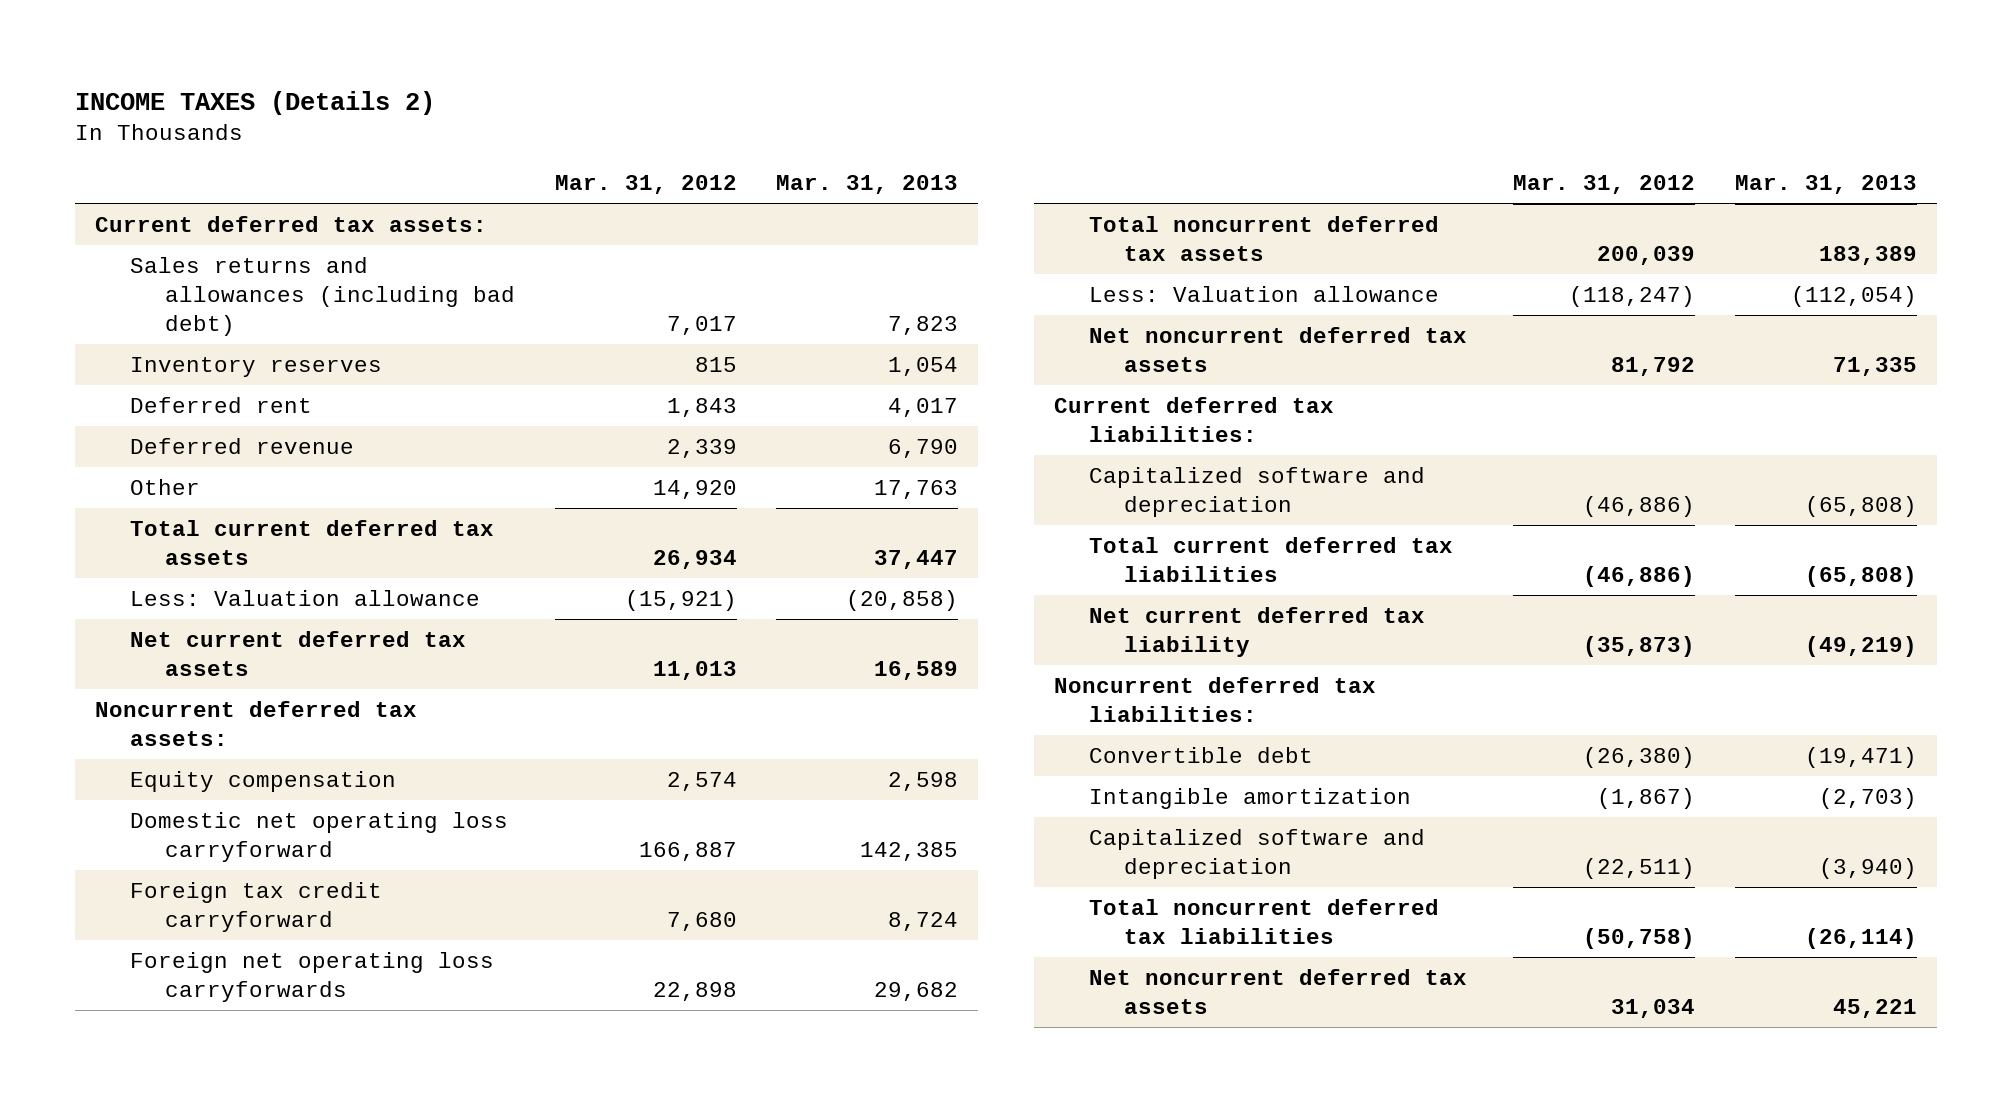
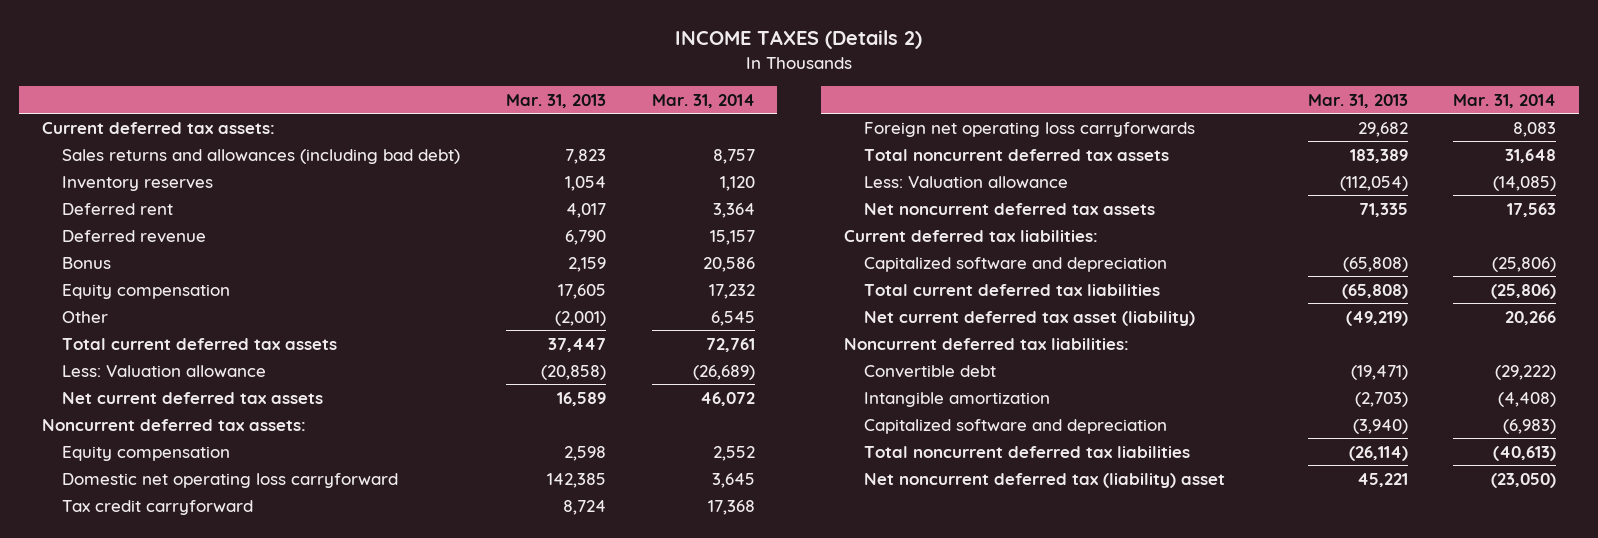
- | Mar. 31, 2012 | Mar. 31, 2013
+ | Mar. 31, 2013 | Mar. 31, 2014
- Other | 14,920 | 17,763
+ Bonus | 2,159 | 20,586
+ Equity compensation | 17,605 | 17,232
+ Other | (2,001) | 6,545
- Foreign tax credit carryforward | 7,680 | 8,724
+ Tax credit carryforward | 8,724 | 17,368
- Net current deferred tax liability | (35,873) | (49,219)
+ Net current deferred tax asset (liability) | (49,219) | 20,266
- Net noncurrent deferred tax assets | 31,034 | 45,221
+ Net noncurrent deferred tax (liability) asset | 45,221 | (23,050)

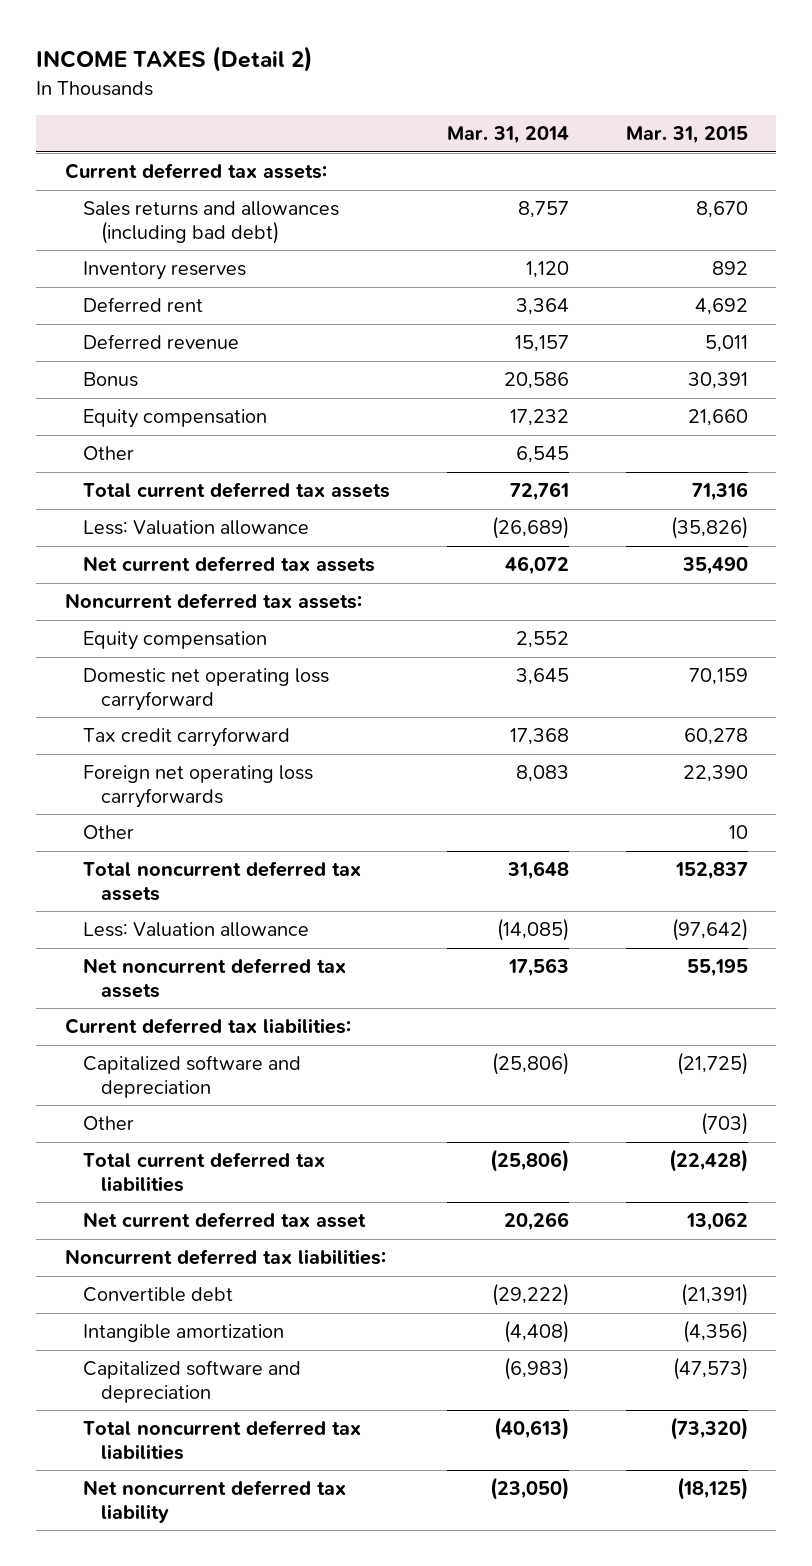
- INCOME TAXES (Details 2)
+ INCOME TAXES (Detail 2)
- | Mar. 31, 2013 | Mar. 31, 2014
+ | Mar. 31, 2014 | Mar. 31, 2015
+ Other | | 10
+ Other | | (703)
- Net current deferred tax asset (liability) | (49,219) | 20,266
+ Net current deferred tax asset | 20,266 | 13,062
- Net noncurrent deferred tax (liability) asset | 45,221 | (23,050)
+ Net noncurrent deferred tax liability | (23,050) | (18,125)

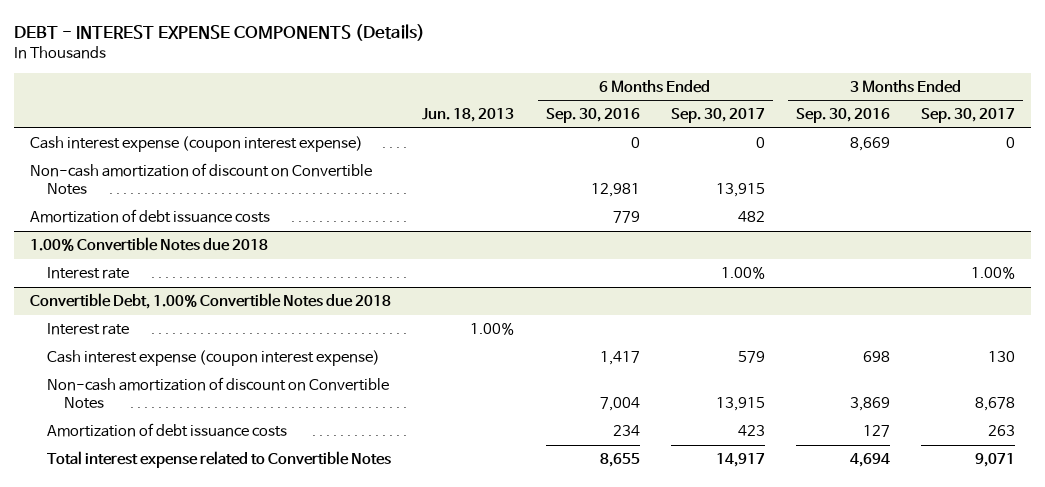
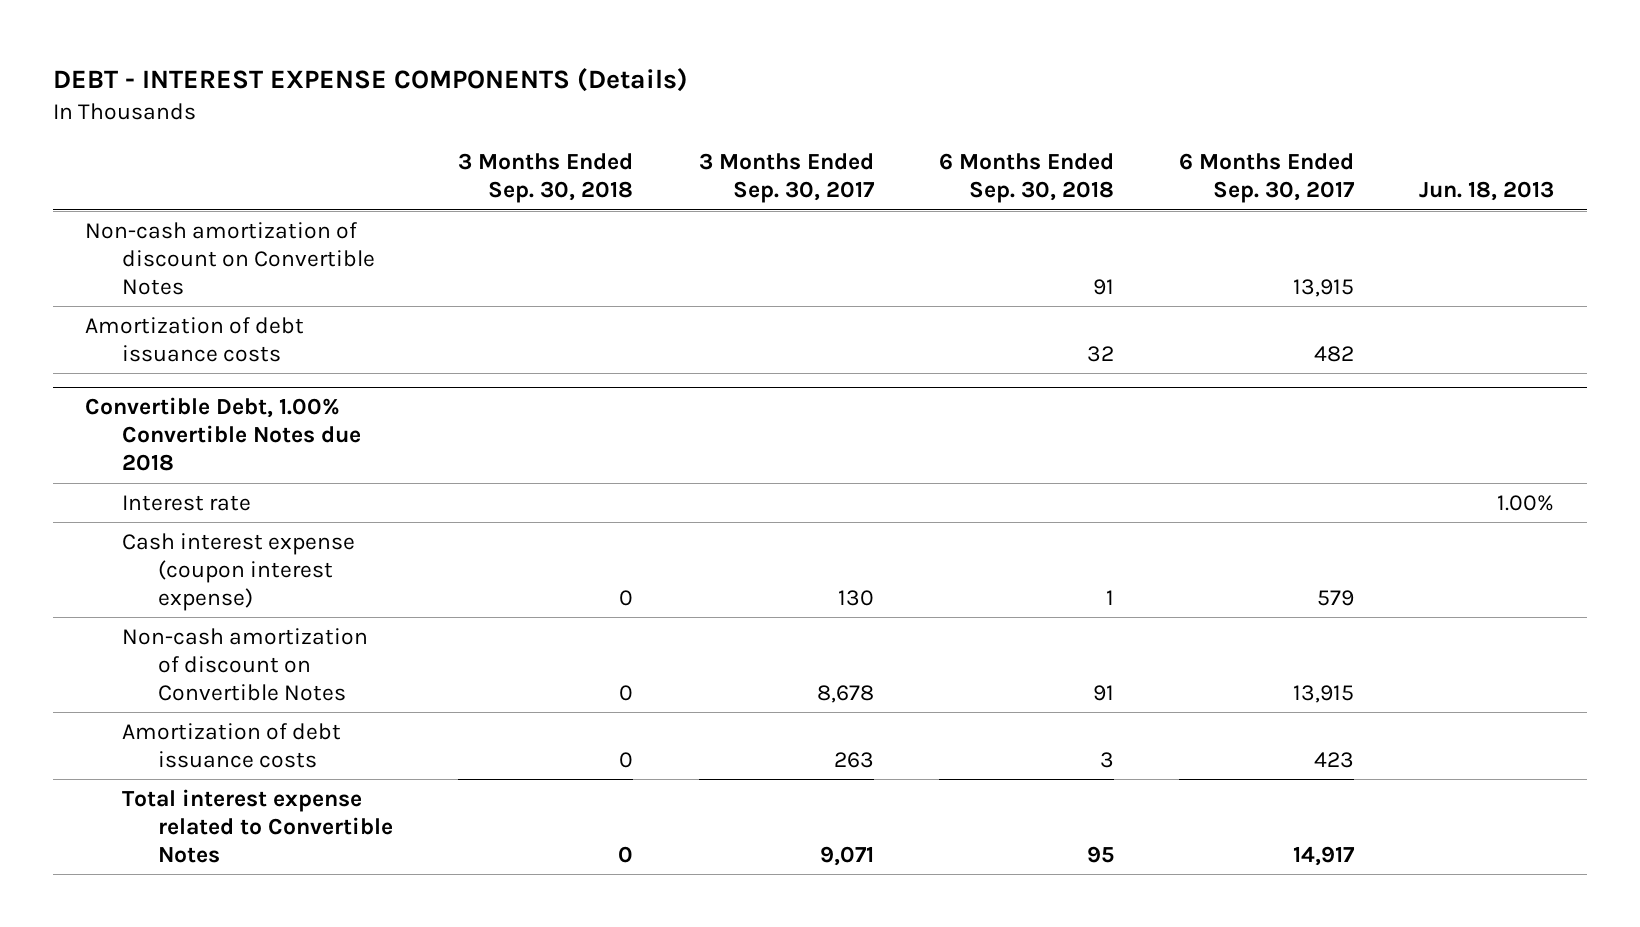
- | Jun. 18, 2013 | 6 Months Ended Sep. 30, 2016 | 6 Months Ended Sep. 30, 2017 | 3 Months Ended Sep. 30, 2016 | 3 Months Ended Sep. 30, 2017
+ | 3 Months Ended Sep. 30, 2018 | 3 Months Ended Sep. 30, 2017 | 6 Months Ended Sep. 30, 2018 | 6 Months Ended Sep. 30, 2017 | Jun. 18, 2013
- Cash interest expense (coupon interest expense) | | 0 | 0 | 8,669 | 0
- 1.00% Convertible Notes due 2018
- Interest rate | | | 1.00% | | 1.00%

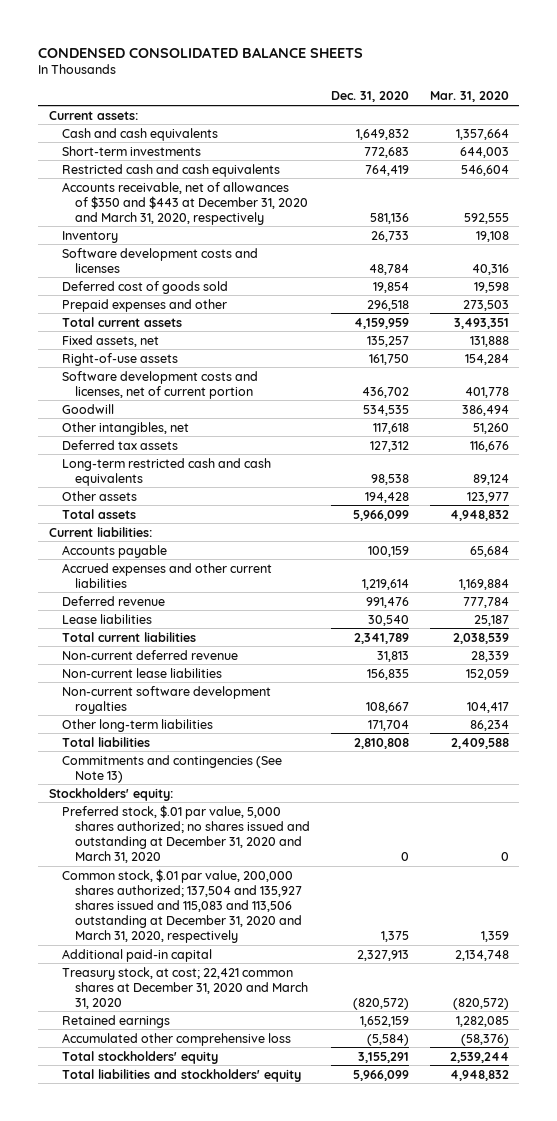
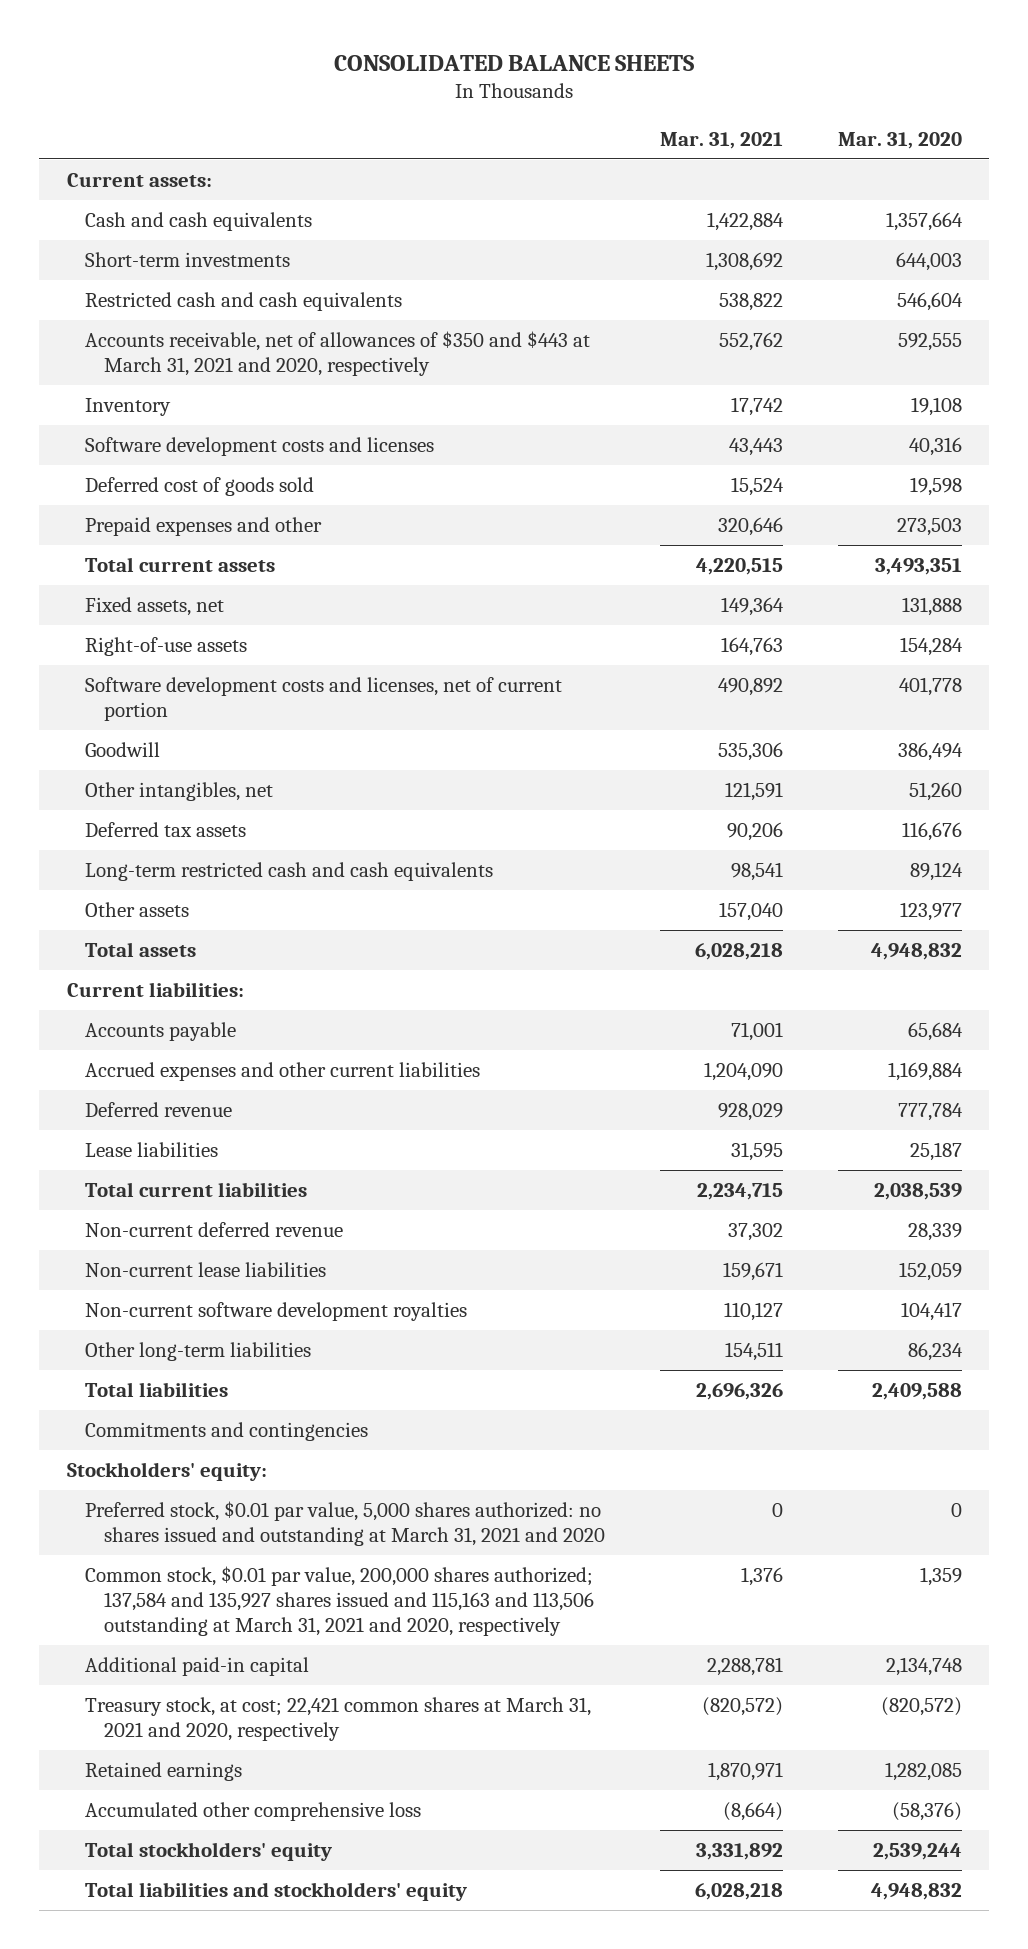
- CONDENSED CONSOLIDATED BALANCE SHEETS
+ CONSOLIDATED BALANCE SHEETS
- | Dec. 31, 2020 | Mar. 31, 2020
+ | Mar. 31, 2021 | Mar. 31, 2020
- Accounts receivable, net of allowances of $350 and $443 at December 31, 2020 and March 31, 2020, respectively | 581,136 | 592,555
+ Accounts receivable, net of allowances of $350 and $443 at March 31, 2021 and 2020, respectively | 552,762 | 592,555
- Commitments and contingencies (See Note 13)
+ Commitments and contingencies
- Preferred stock, $.01 par value, 5,000 shares authorized; no shares issued and outstanding at December 31, 2020 and March 31, 2020 | 0 | 0
- Common stock, $.01 par value, 200,000 shares authorized; 137,504 and 135,927 shares issued and 115,083 and 113,506 outstanding at December 31, 2020 and March 31, 2020, respectively | 1,375 | 1,359
+ Preferred stock, $0.01 par value, 5,000 shares authorized: no shares issued and outstanding at March 31, 2021 and 2020 | 0 | 0
+ Common stock, $0.01 par value, 200,000 shares authorized; 137,584 and 135,927 shares issued and 115,163 and 113,506 outstanding at March 31, 2021 and 2020, respectively | 1,376 | 1,359
- Treasury stock, at cost; 22,421 common shares at December 31, 2020 and March 31, 2020 | (820,572) | (820,572)
+ Treasury stock, at cost; 22,421 common shares at March 31, 2021 and 2020, respectively | (820,572) | (820,572)

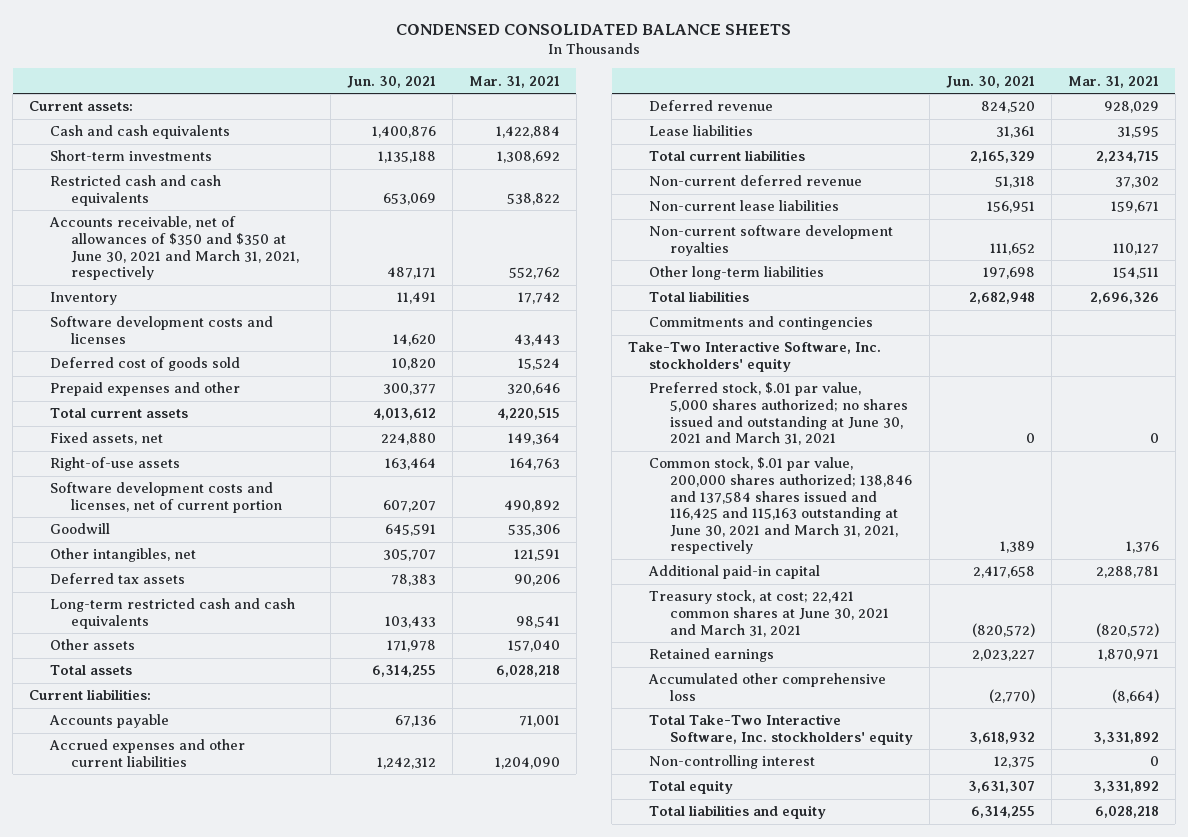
- CONSOLIDATED BALANCE SHEETS
+ CONDENSED CONSOLIDATED BALANCE SHEETS
- | Mar. 31, 2021 | Mar. 31, 2020
+ | Jun. 30, 2021 | Mar. 31, 2021
- Accounts receivable, net of allowances of $350 and $443 at March 31, 2021 and 2020, respectively | 552,762 | 592,555
+ Accounts receivable, net of allowances of $350 and $350 at June 30, 2021 and March 31, 2021, respectively | 487,171 | 552,762
- Stockholders' equity:
- Preferred stock, $0.01 par value, 5,000 shares authorized: no shares issued and outstanding at March 31, 2021 and 2020 | 0 | 0
- Common stock, $0.01 par value, 200,000 shares authorized; 137,584 and 135,927 shares issued and 115,163 and 113,506 outstanding at March 31, 2021 and 2020, respectively | 1,376 | 1,359
+ Take-Two Interactive Software, Inc. stockholders' equity
+ Preferred stock, $.01 par value, 5,000 shares authorized; no shares issued and outstanding at June 30, 2021 and March 31, 2021 | 0 | 0
+ Common stock, $.01 par value, 200,000 shares authorized; 138,846 and 137,584 shares issued and 116,425 and 115,163 outstanding at June 30, 2021 and March 31, 2021, respectively | 1,389 | 1,376
- Treasury stock, at cost; 22,421 common shares at March 31, 2021 and 2020, respectively | (820,572) | (820,572)
+ Treasury stock, at cost; 22,421 common shares at June 30, 2021 and March 31, 2021 | (820,572) | (820,572)
- Total stockholders' equity | 3,331,892 | 2,539,244
- Total liabilities and stockholders' equity | 6,028,218 | 4,948,832
+ Total Take-Two Interactive Software, Inc. stockholders' equity | 3,618,932 | 3,331,892
+ Non-controlling interest | 12,375 | 0
+ Total equity | 3,631,307 | 3,331,892
+ Total liabilities and equity | 6,314,255 | 6,028,218

